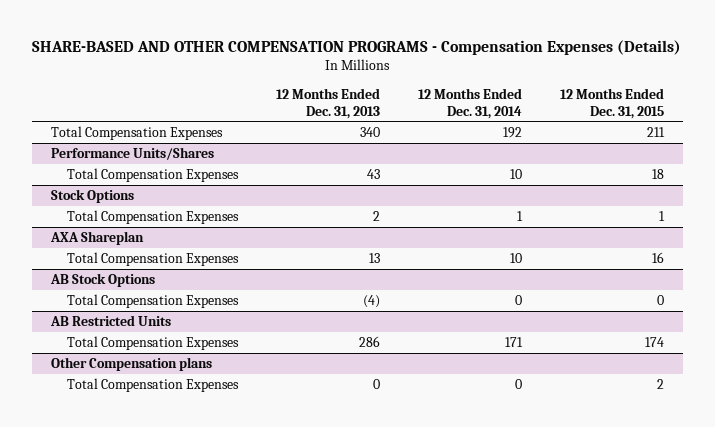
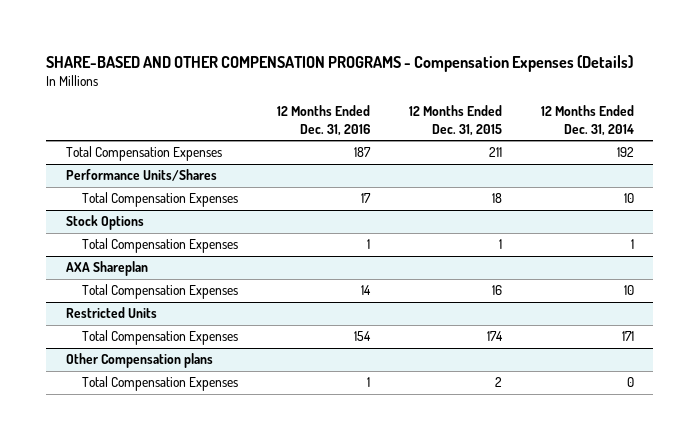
- | 12 Months Ended Dec. 31, 2013 | 12 Months Ended Dec. 31, 2014 | 12 Months Ended Dec. 31, 2015
+ | 12 Months Ended Dec. 31, 2016 | 12 Months Ended Dec. 31, 2015 | 12 Months Ended Dec. 31, 2014
- AB Stock Options
- Total Compensation Expenses | (4) | 0 | 0
- AB Restricted Units
+ Restricted Units

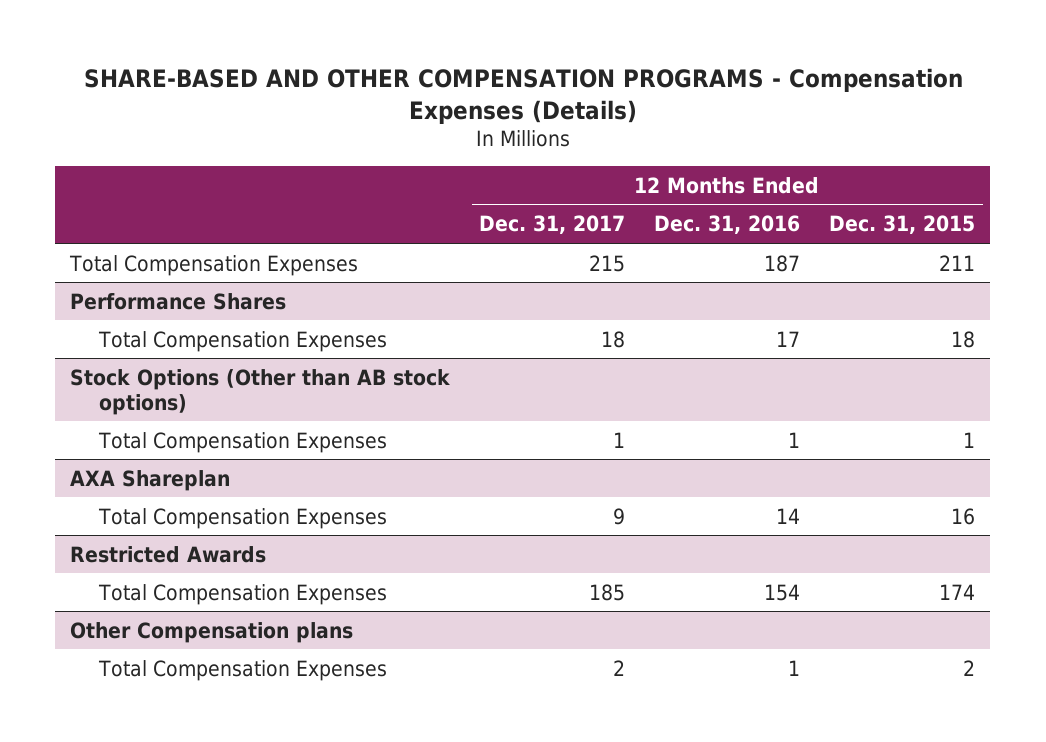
- | 12 Months Ended Dec. 31, 2016 | 12 Months Ended Dec. 31, 2015 | 12 Months Ended Dec. 31, 2014
+ | 12 Months Ended Dec. 31, 2017 | 12 Months Ended Dec. 31, 2016 | 12 Months Ended Dec. 31, 2015
- Performance Units/Shares
+ Performance Shares
- Stock Options
+ Stock Options (Other than AB stock options)
- Restricted Units
+ Restricted Awards

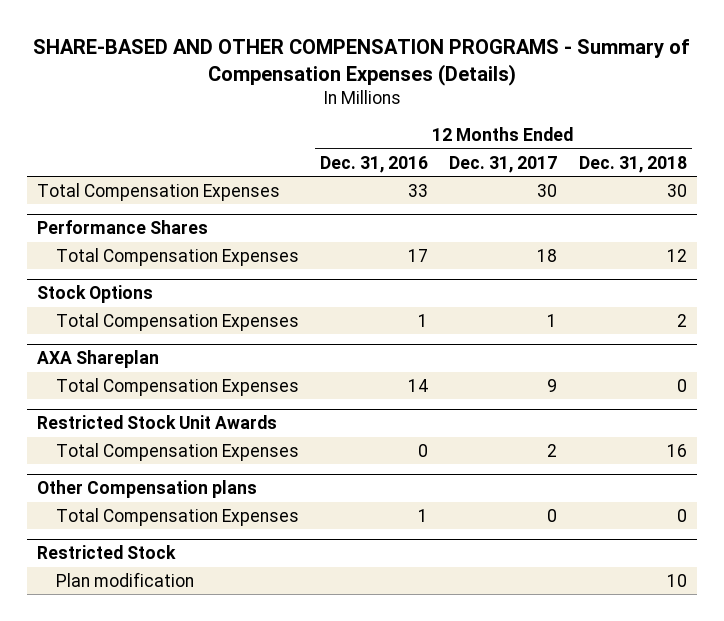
- SHARE-BASED AND OTHER COMPENSATION PROGRAMS - Compensation Expenses (Details)
+ SHARE-BASED AND OTHER COMPENSATION PROGRAMS - Summary of Compensation Expenses (Details)
- | 12 Months Ended Dec. 31, 2017 | 12 Months Ended Dec. 31, 2016 | 12 Months Ended Dec. 31, 2015
+ | 12 Months Ended Dec. 31, 2016 | 12 Months Ended Dec. 31, 2017 | 12 Months Ended Dec. 31, 2018
- Total Compensation Expenses | 215 | 187 | 211
+ Total Compensation Expenses | 33 | 30 | 30
- Stock Options (Other than AB stock options)
+ Stock Options
- Restricted Awards
- Total Compensation Expenses | 185 | 154 | 174
+ Restricted Stock Unit Awards
+ Total Compensation Expenses | 0 | 2 | 16
@ Other Compensation plans
- Total Compensation Expenses | 2 | 1 | 2
+ Total Compensation Expenses | 1 | 0 | 0
+ Restricted Stock
+ Plan modification | | | 10

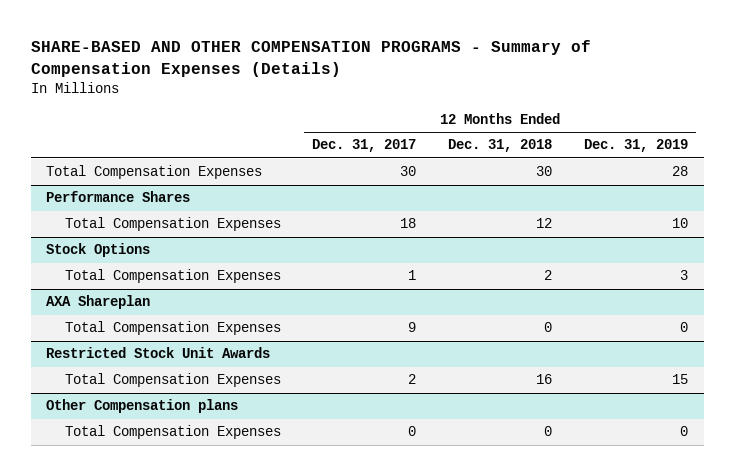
- | 12 Months Ended Dec. 31, 2016 | 12 Months Ended Dec. 31, 2017 | 12 Months Ended Dec. 31, 2018
+ | 12 Months Ended Dec. 31, 2017 | 12 Months Ended Dec. 31, 2018 | 12 Months Ended Dec. 31, 2019
- Restricted Stock
- Plan modification | | | 10

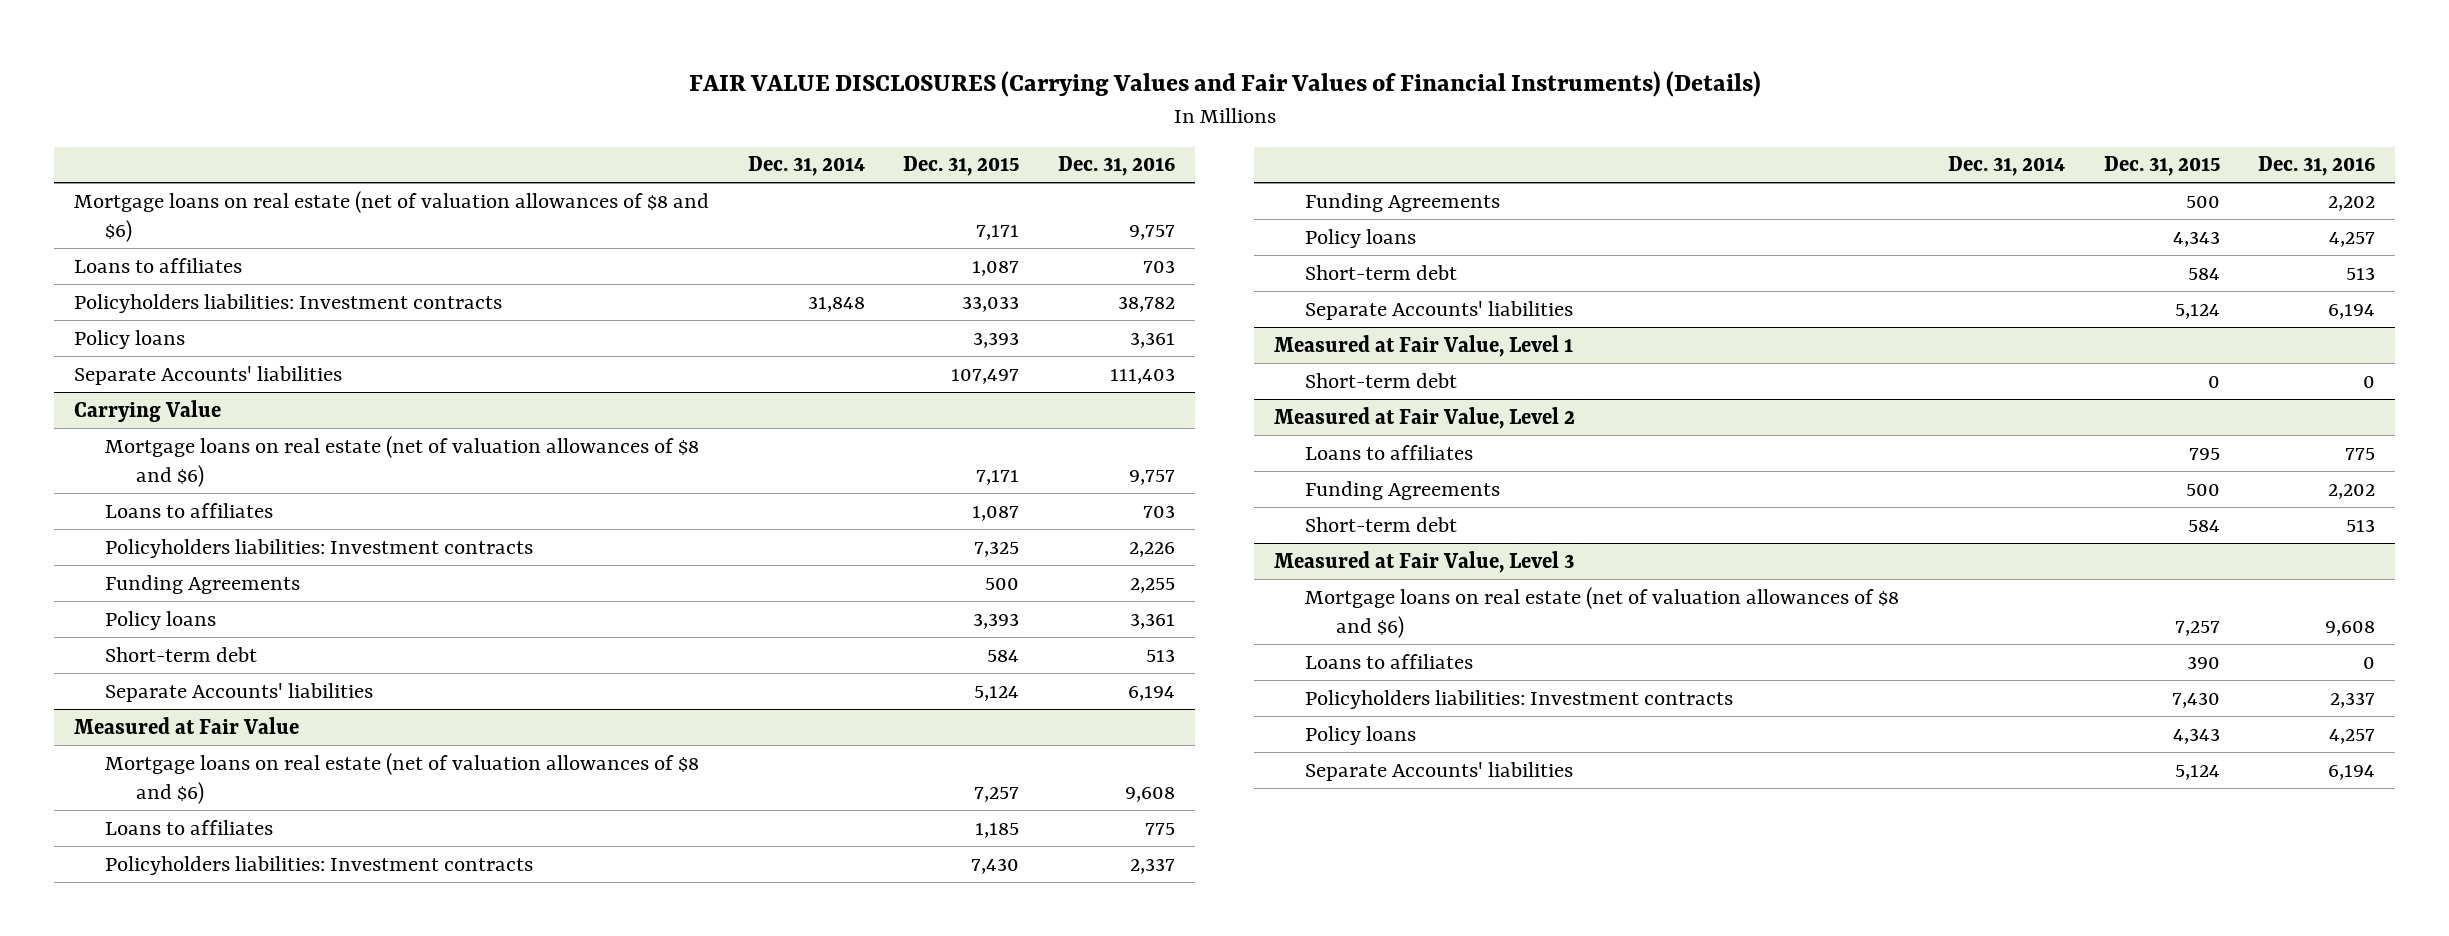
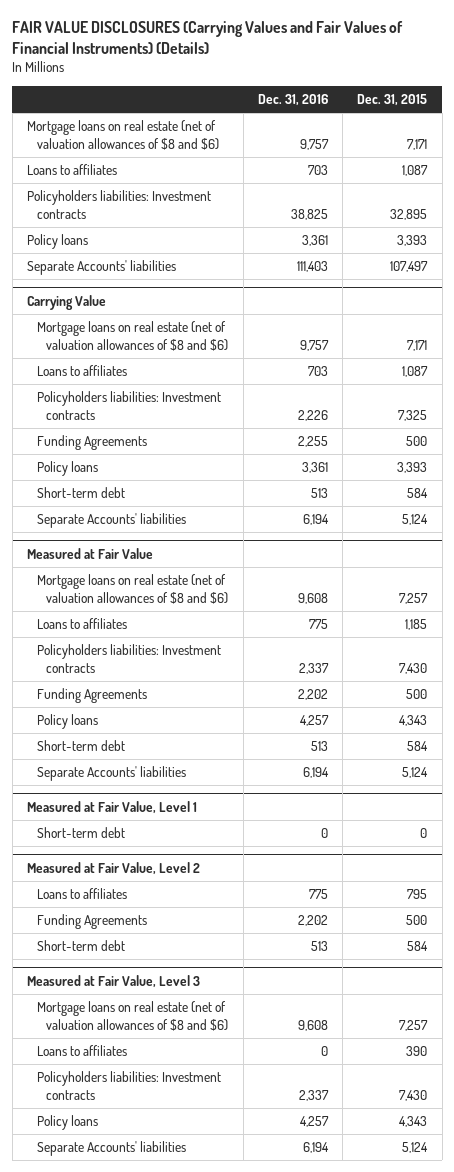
- | Dec. 31, 2014 | Dec. 31, 2015 | Dec. 31, 2016
+ | Dec. 31, 2016 | Dec. 31, 2015
- Policyholders liabilities: Investment contracts | 31,848 | 33,033 | 38,782
+ Policyholders liabilities: Investment contracts | 38,825 | 32,895

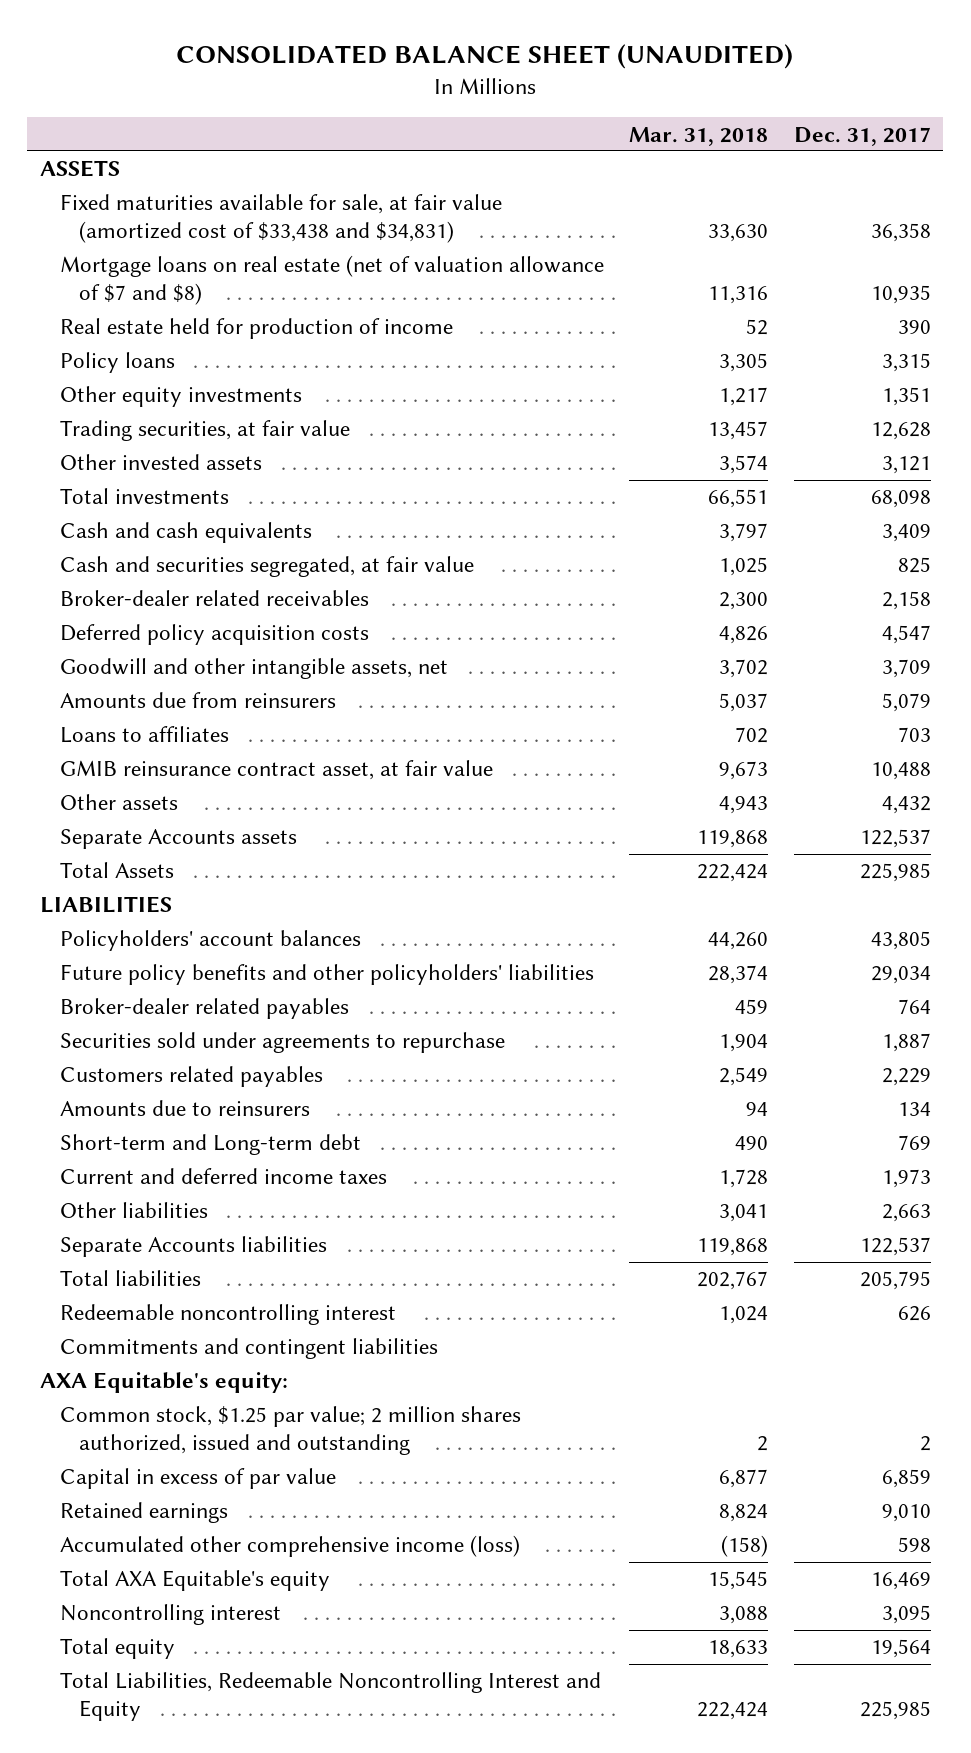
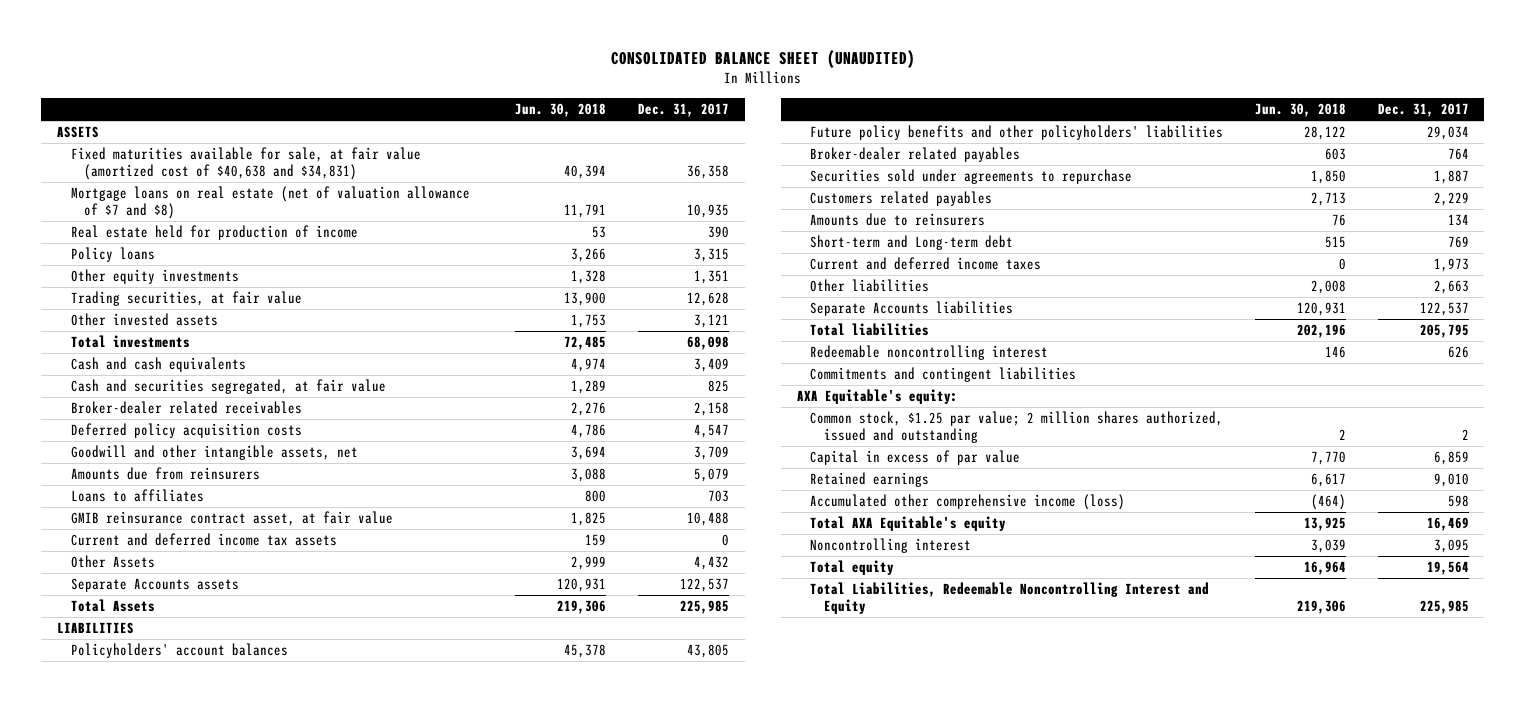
- | Mar. 31, 2018 | Dec. 31, 2017
+ | Jun. 30, 2018 | Dec. 31, 2017
- Fixed maturities available for sale, at fair value (amortized cost of $33,438 and $34,831) | 33,630 | 36,358
+ Fixed maturities available for sale, at fair value (amortized cost of $40,638 and $34,831) | 40,394 | 36,358
- Other assets | 4,943 | 4,432
+ Current and deferred income tax assets | 159 | 0
+ Other Assets | 2,999 | 4,432

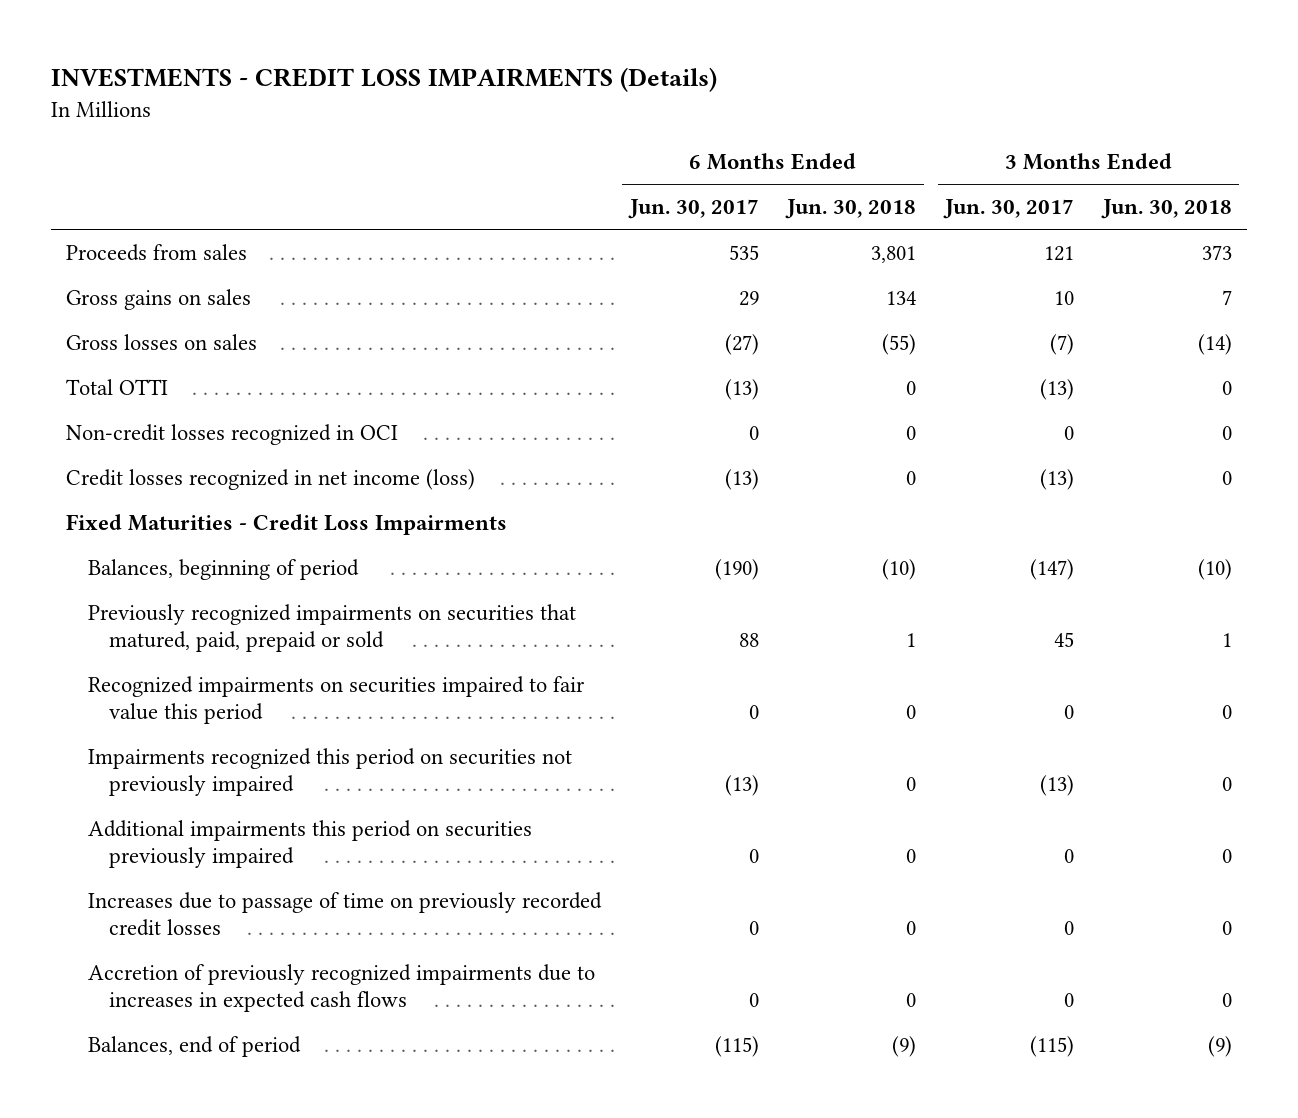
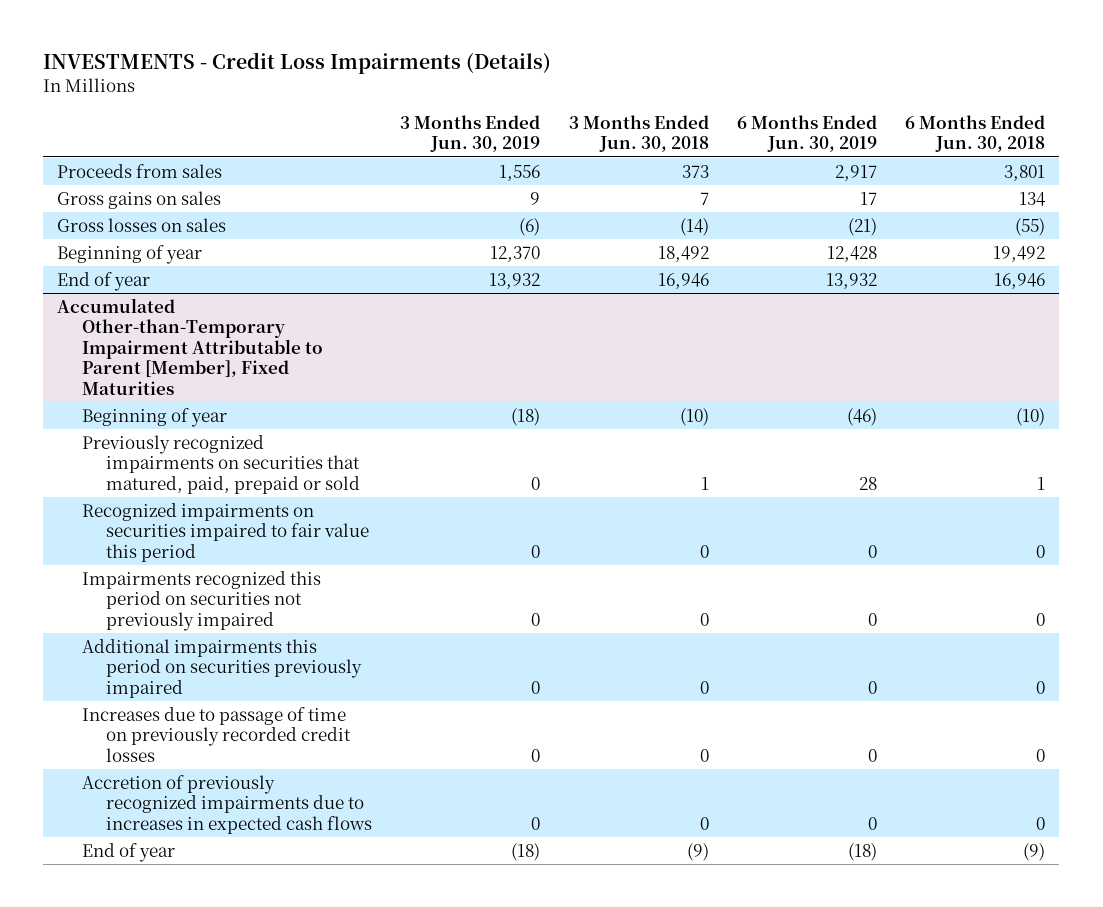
- INVESTMENTS - CREDIT LOSS IMPAIRMENTS (Details)
+ INVESTMENTS - Credit Loss Impairments (Details)
- | 6 Months Ended Jun. 30, 2017 | 6 Months Ended Jun. 30, 2018 | 3 Months Ended Jun. 30, 2017 | 3 Months Ended Jun. 30, 2018
+ | 3 Months Ended Jun. 30, 2019 | 3 Months Ended Jun. 30, 2018 | 6 Months Ended Jun. 30, 2019 | 6 Months Ended Jun. 30, 2018
- Total OTTI | (13) | 0 | (13) | 0
- Non-credit losses recognized in OCI | 0 | 0 | 0 | 0
- Credit losses recognized in net income (loss) | (13) | 0 | (13) | 0
- Fixed Maturities - Credit Loss Impairments
- Balances, beginning of period | (190) | (10) | (147) | (10)
+ Beginning of year | 12,370 | 18,492 | 12,428 | 19,492
+ End of year | 13,932 | 16,946 | 13,932 | 16,946
+ Accumulated Other-than-Temporary Impairment Attributable to Parent [Member], Fixed Maturities
+ Beginning of year | (18) | (10) | (46) | (10)
- Balances, end of period | (115) | (9) | (115) | (9)
+ End of year | (18) | (9) | (18) | (9)

